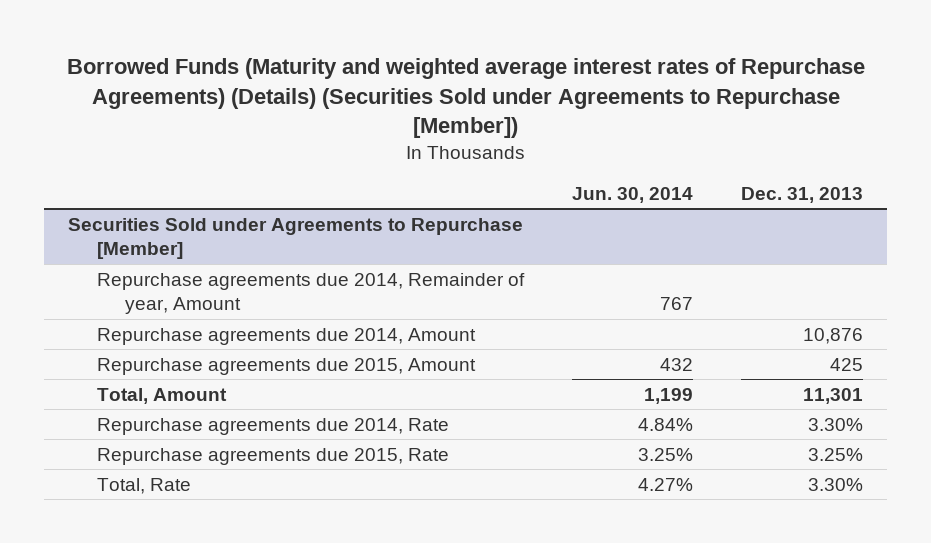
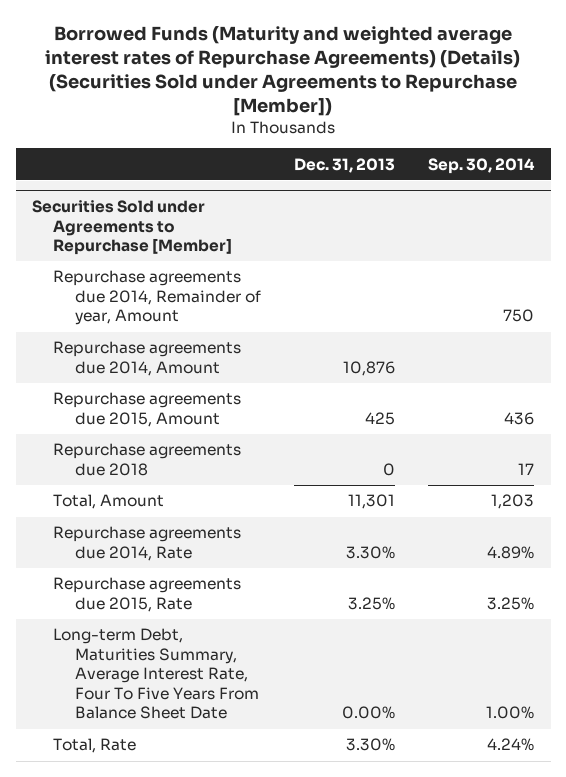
- | Jun. 30, 2014 | Dec. 31, 2013
+ | Dec. 31, 2013 | Sep. 30, 2014
@ Securities Sold under Agreements to Repurchase [Member]
+ Repurchase agreements due 2018 | 0 | 17
+ Long-term Debt, Maturities Summary, Average Interest Rate, Four To Five Years From Balance Sheet Date | 0.00% | 1.00%

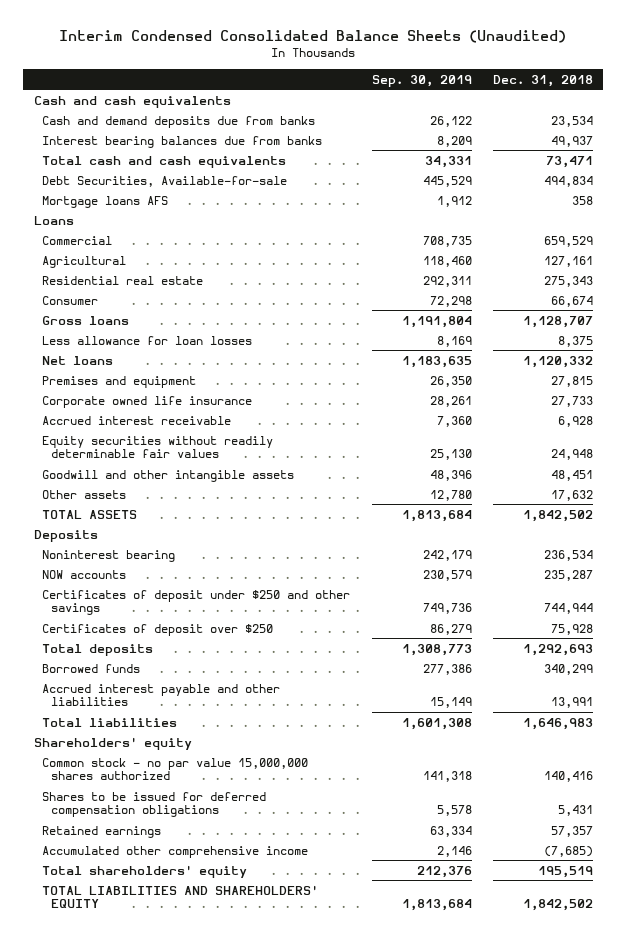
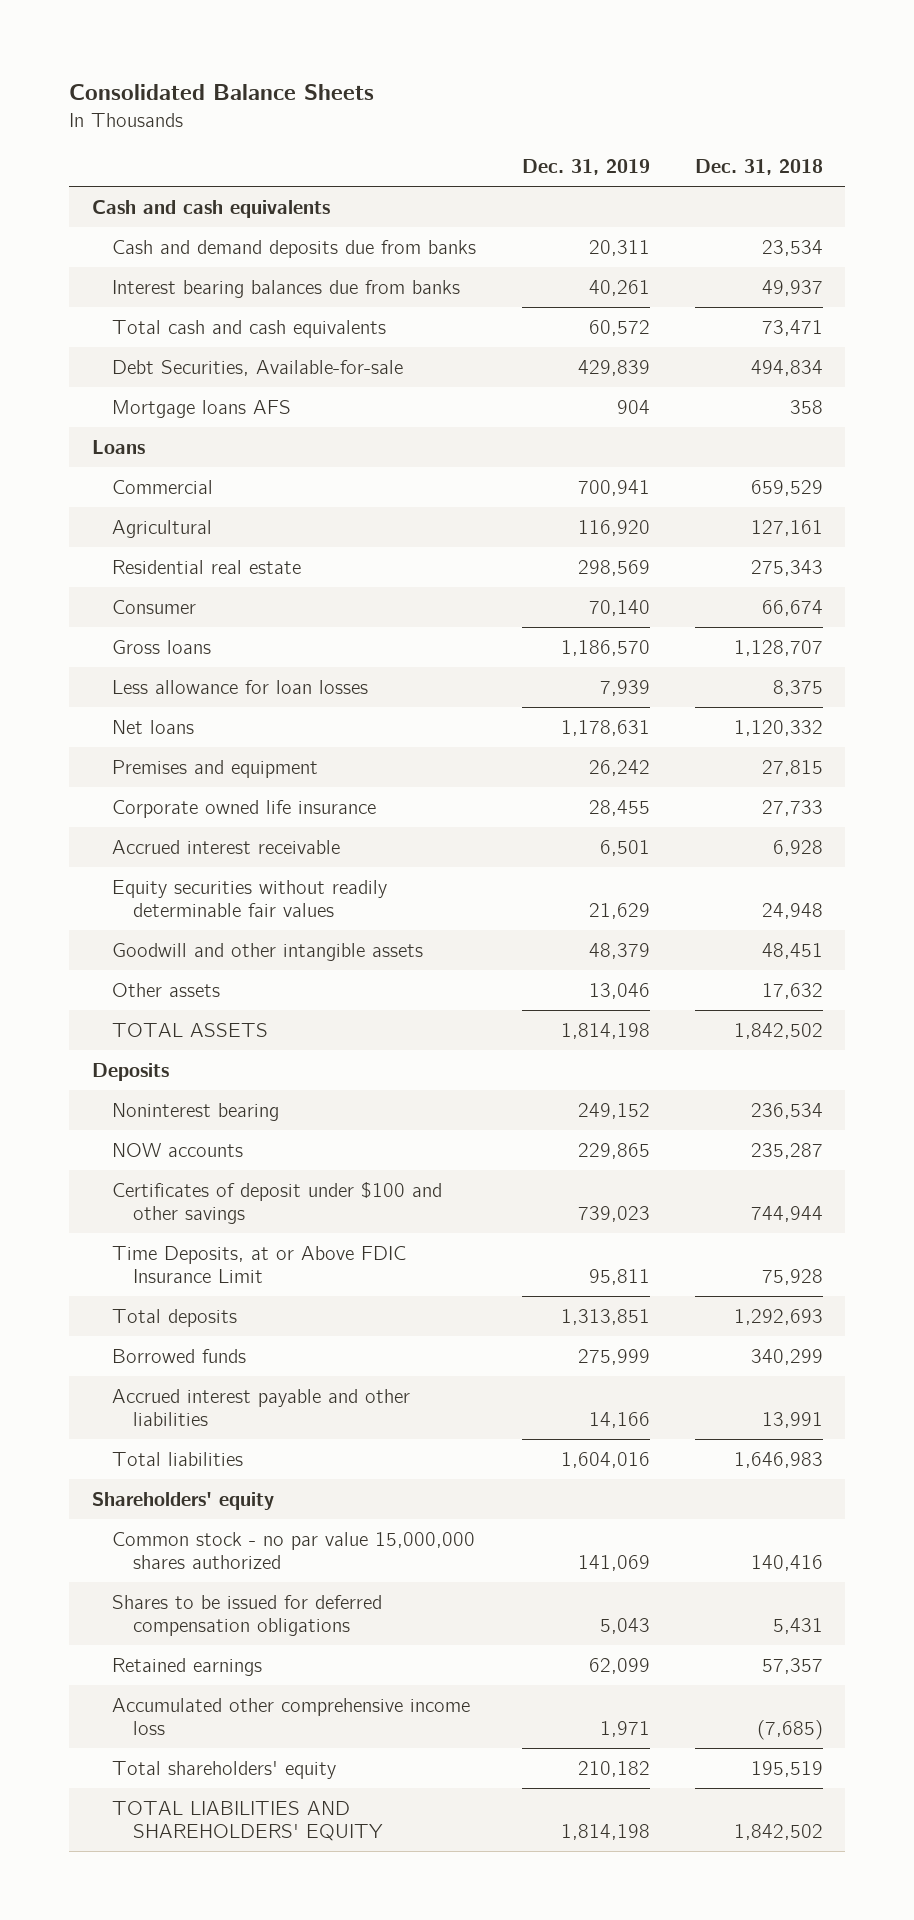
- Interim Condensed Consolidated Balance Sheets (Unaudited)
+ Consolidated Balance Sheets
- | Sep. 30, 2019 | Dec. 31, 2018
+ | Dec. 31, 2019 | Dec. 31, 2018
- Certificates of deposit under $250 and other savings | 749,736 | 744,944
- Certificates of deposit over $250 | 86,279 | 75,928
+ Certificates of deposit under $100 and other savings | 739,023 | 744,944
+ Time Deposits, at or Above FDIC Insurance Limit | 95,811 | 75,928
- Accumulated other comprehensive income | 2,146 | (7,685)
+ Accumulated other comprehensive income loss | 1,971 | (7,685)

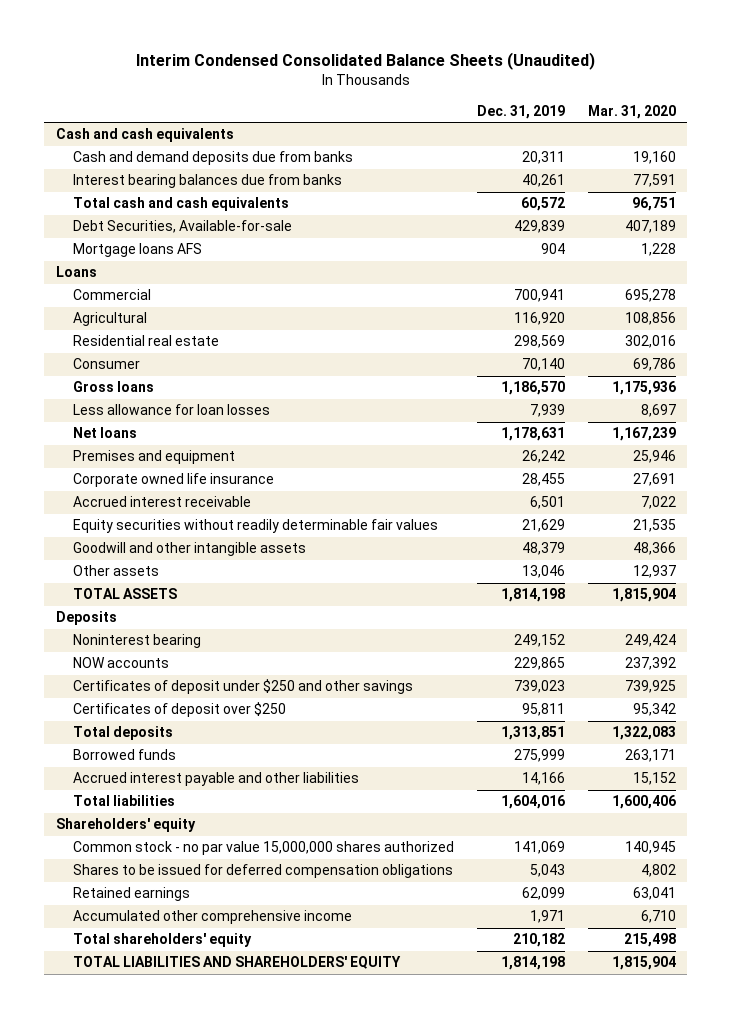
- Consolidated Balance Sheets
+ Interim Condensed Consolidated Balance Sheets (Unaudited)
- | Dec. 31, 2019 | Dec. 31, 2018
+ | Dec. 31, 2019 | Mar. 31, 2020
- Certificates of deposit under $100 and other savings | 739,023 | 744,944
- Time Deposits, at or Above FDIC Insurance Limit | 95,811 | 75,928
+ Certificates of deposit under $250 and other savings | 739,023 | 739,925
+ Certificates of deposit over $250 | 95,811 | 95,342
- Accumulated other comprehensive income loss | 1,971 | (7,685)
+ Accumulated other comprehensive income | 1,971 | 6,710

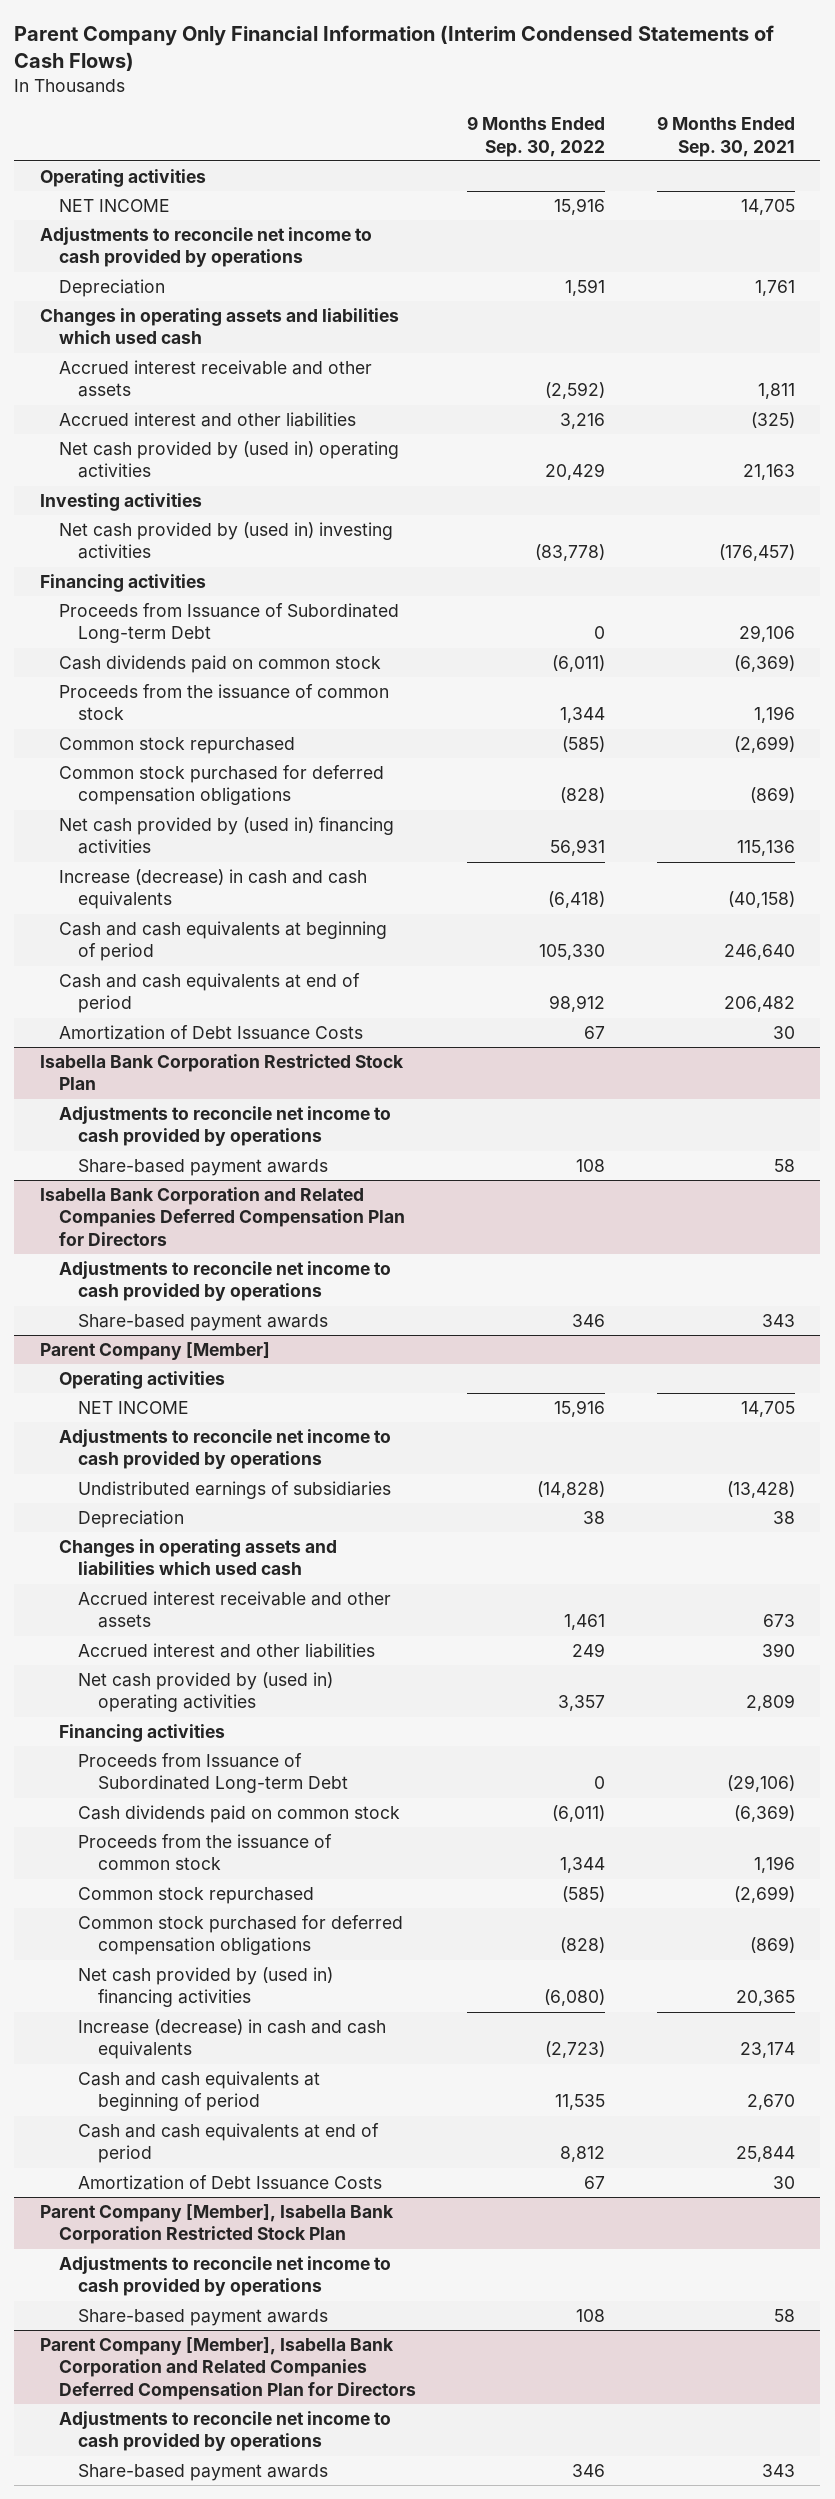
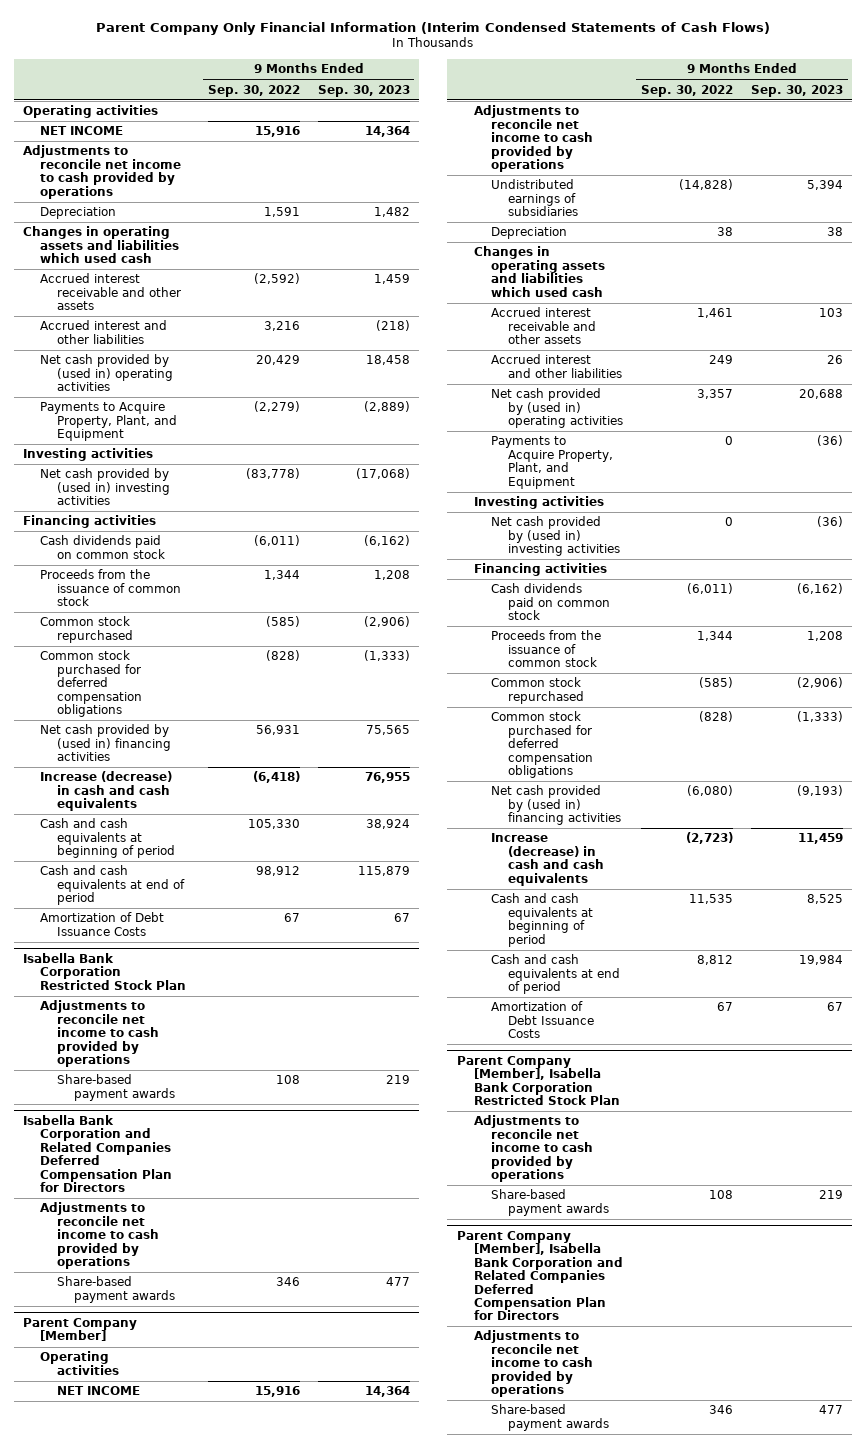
- | 9 Months Ended Sep. 30, 2022 | 9 Months Ended Sep. 30, 2021
+ | 9 Months Ended Sep. 30, 2022 | 9 Months Ended Sep. 30, 2023
+ Payments to Acquire Property, Plant, and Equipment | (2,279) | (2,889)
- Proceeds from Issuance of Subordinated Long-term Debt | 0 | 29,106
@ Parent Company [Member]
+ Payments to Acquire Property, Plant, and Equipment | 0 | (36)
+ Investing activities
+ Net cash provided by (used in) investing activities | 0 | (36)
- Proceeds from Issuance of Subordinated Long-term Debt | 0 | (29,106)

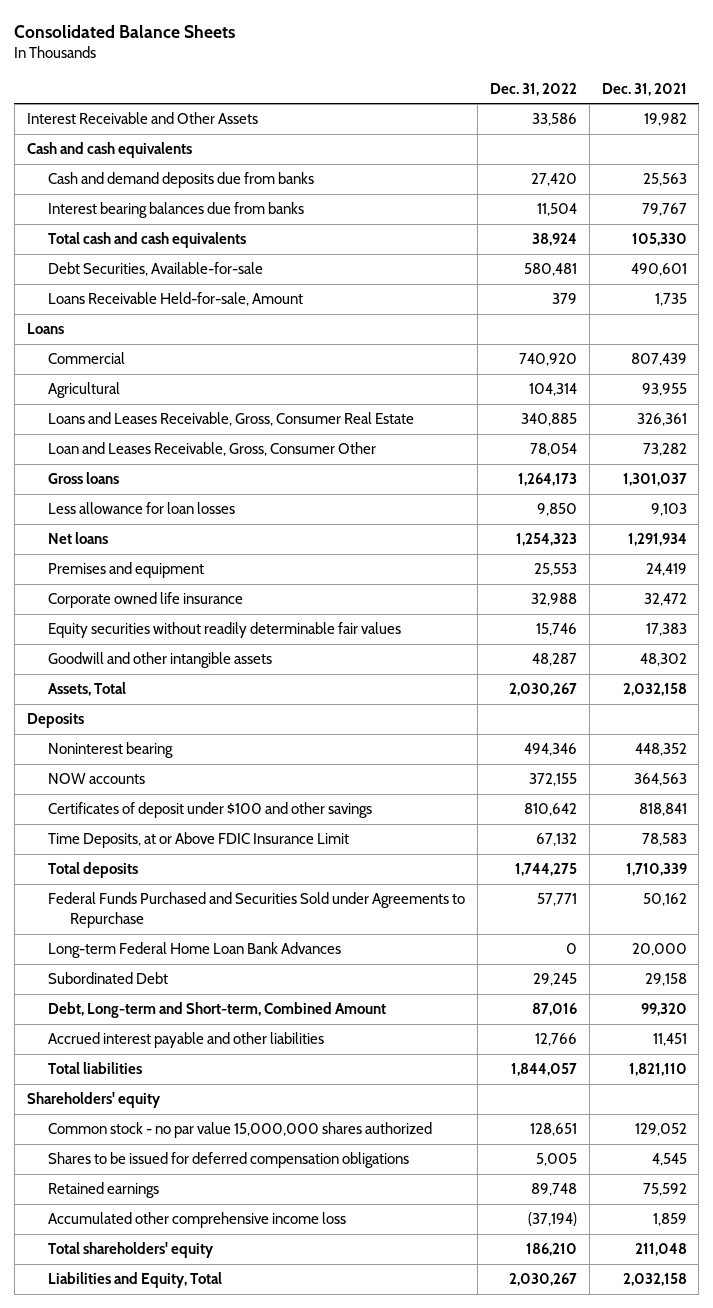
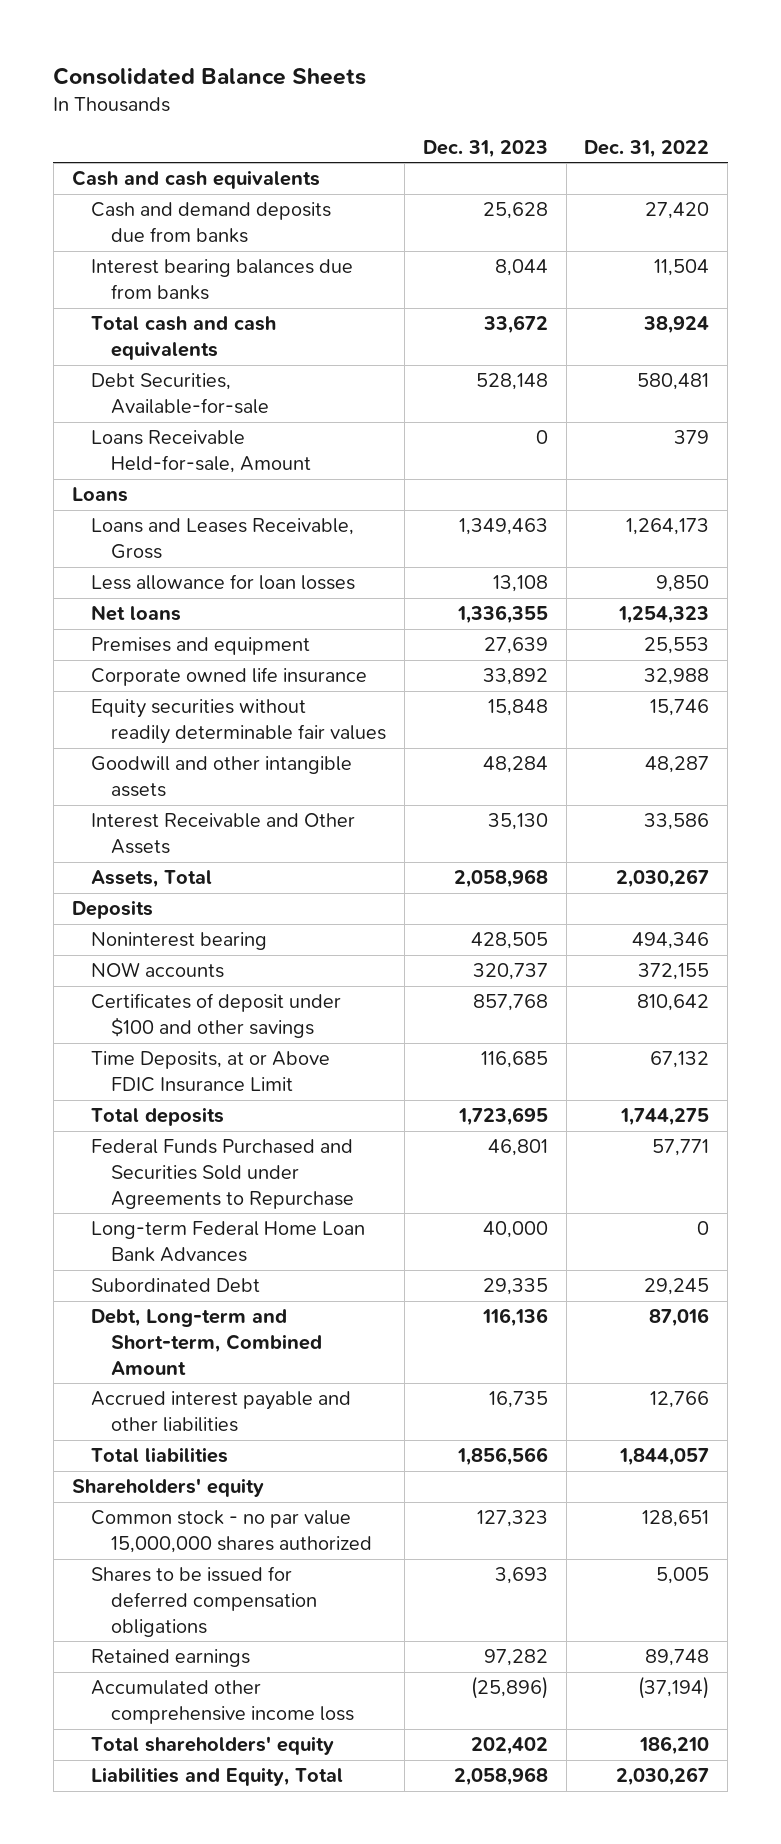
- | Dec. 31, 2022 | Dec. 31, 2021
+ | Dec. 31, 2023 | Dec. 31, 2022
- Commercial | 740,920 | 807,439
- Agricultural | 104,314 | 93,955
- Loans and Leases Receivable, Gross, Consumer Real Estate | 340,885 | 326,361
- Loan and Leases Receivable, Gross, Consumer Other | 78,054 | 73,282
- Gross loans | 1,264,173 | 1,301,037
+ Loans and Leases Receivable, Gross | 1,349,463 | 1,264,173
moved down: Interest Receivable and Other Assets | 35,130 | 33,586

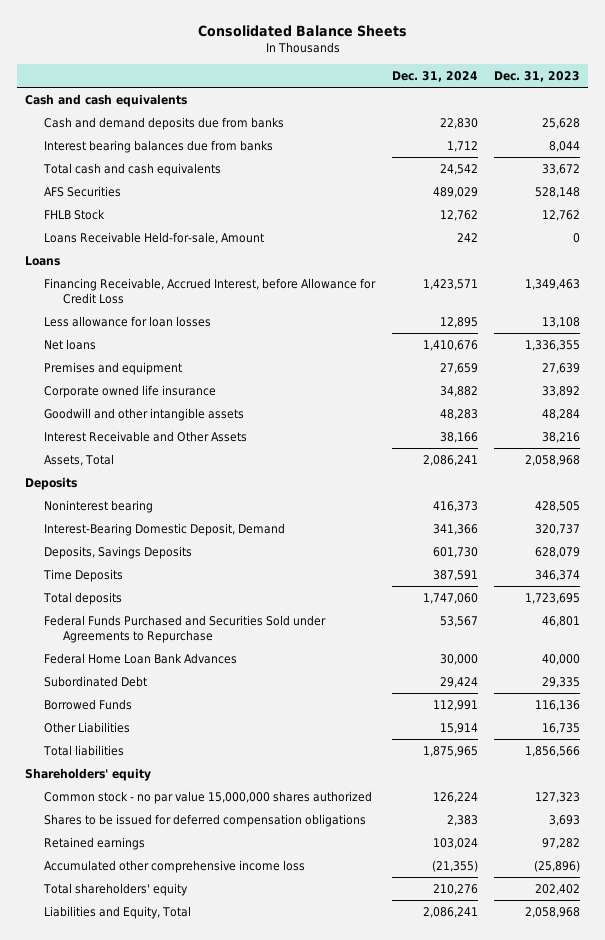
- | Dec. 31, 2023 | Dec. 31, 2022
+ | Dec. 31, 2024 | Dec. 31, 2023
- Debt Securities, Available-for-sale | 528,148 | 580,481
+ AFS Securities | 489,029 | 528,148
+ FHLB Stock | 12,762 | 12,762
- Loans and Leases Receivable, Gross | 1,349,463 | 1,264,173
+ Financing Receivable, Accrued Interest, before Allowance for Credit Loss | 1,423,571 | 1,349,463
- Equity securities without readily determinable fair values | 15,848 | 15,746
- Interest Receivable and Other Assets | 35,130 | 33,586
+ Interest Receivable and Other Assets | 38,166 | 38,216
- NOW accounts | 320,737 | 372,155
- Certificates of deposit under $100 and other savings | 857,768 | 810,642
- Time Deposits, at or Above FDIC Insurance Limit | 116,685 | 67,132
+ Interest-Bearing Domestic Deposit, Demand | 341,366 | 320,737
+ Deposits, Savings Deposits | 601,730 | 628,079
+ Time Deposits | 387,591 | 346,374
- Long-term Federal Home Loan Bank Advances | 40,000 | 0
+ Federal Home Loan Bank Advances | 30,000 | 40,000
- Debt, Long-term and Short-term, Combined Amount | 116,136 | 87,016
- Accrued interest payable and other liabilities | 16,735 | 12,766
+ Borrowed Funds | 112,991 | 116,136
+ Other Liabilities | 15,914 | 16,735

